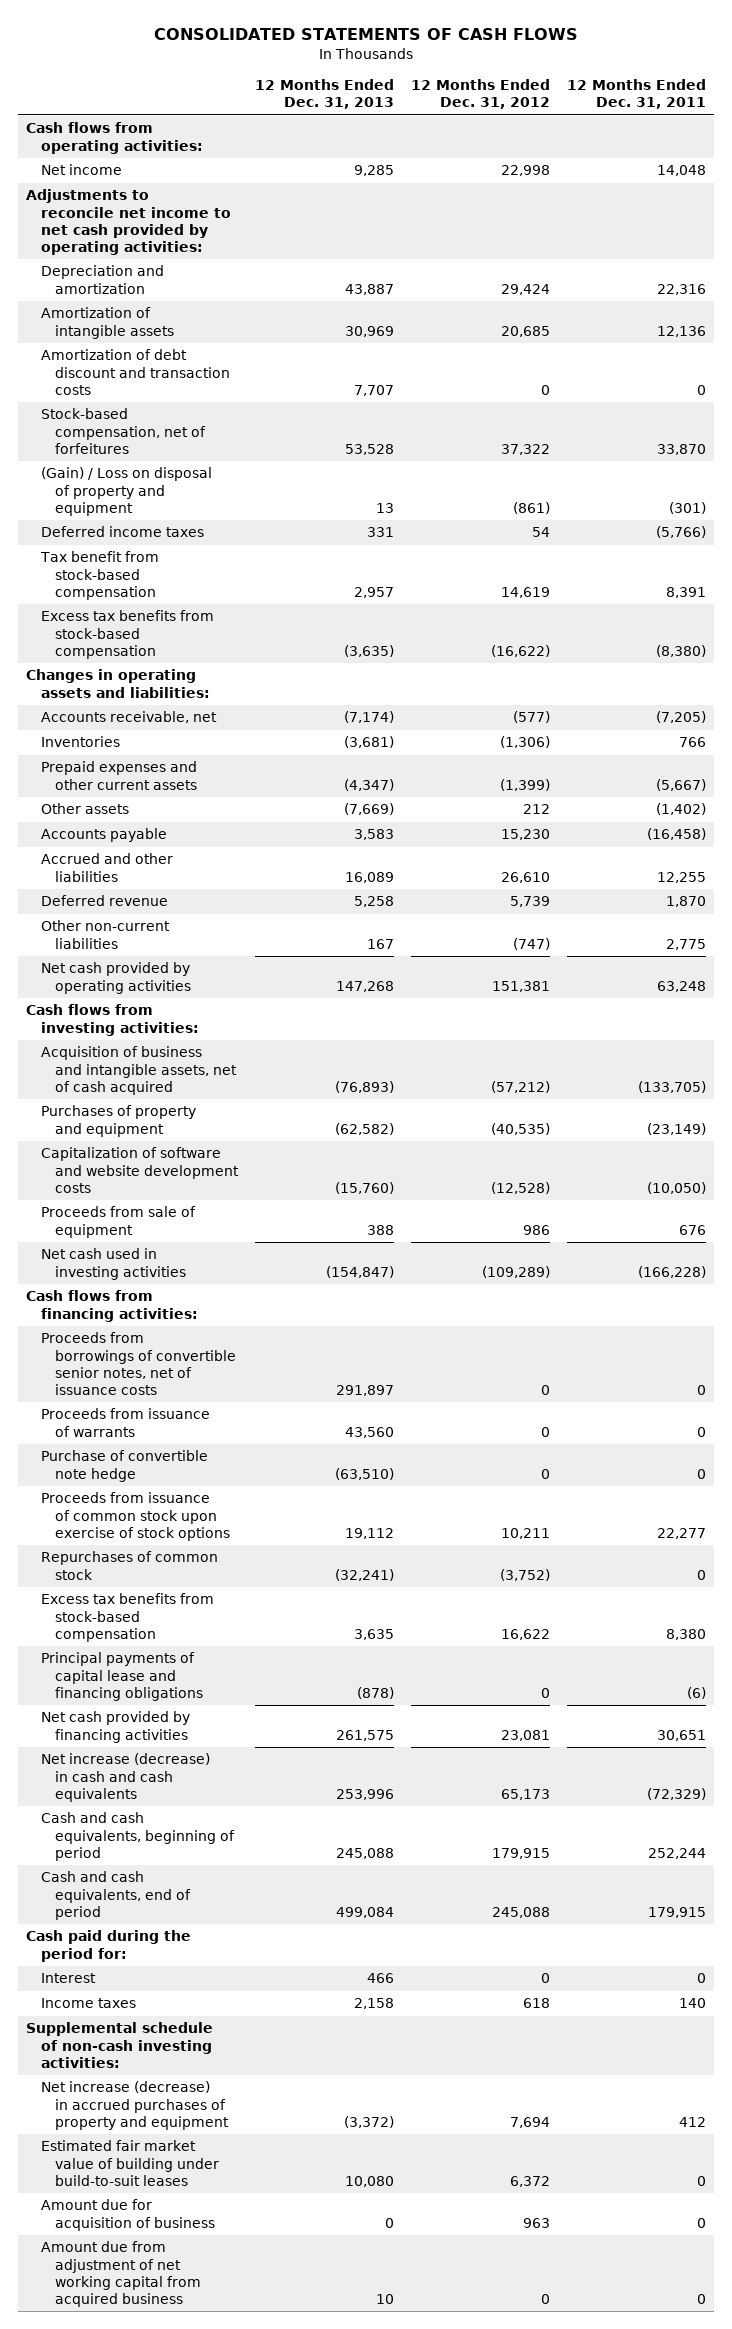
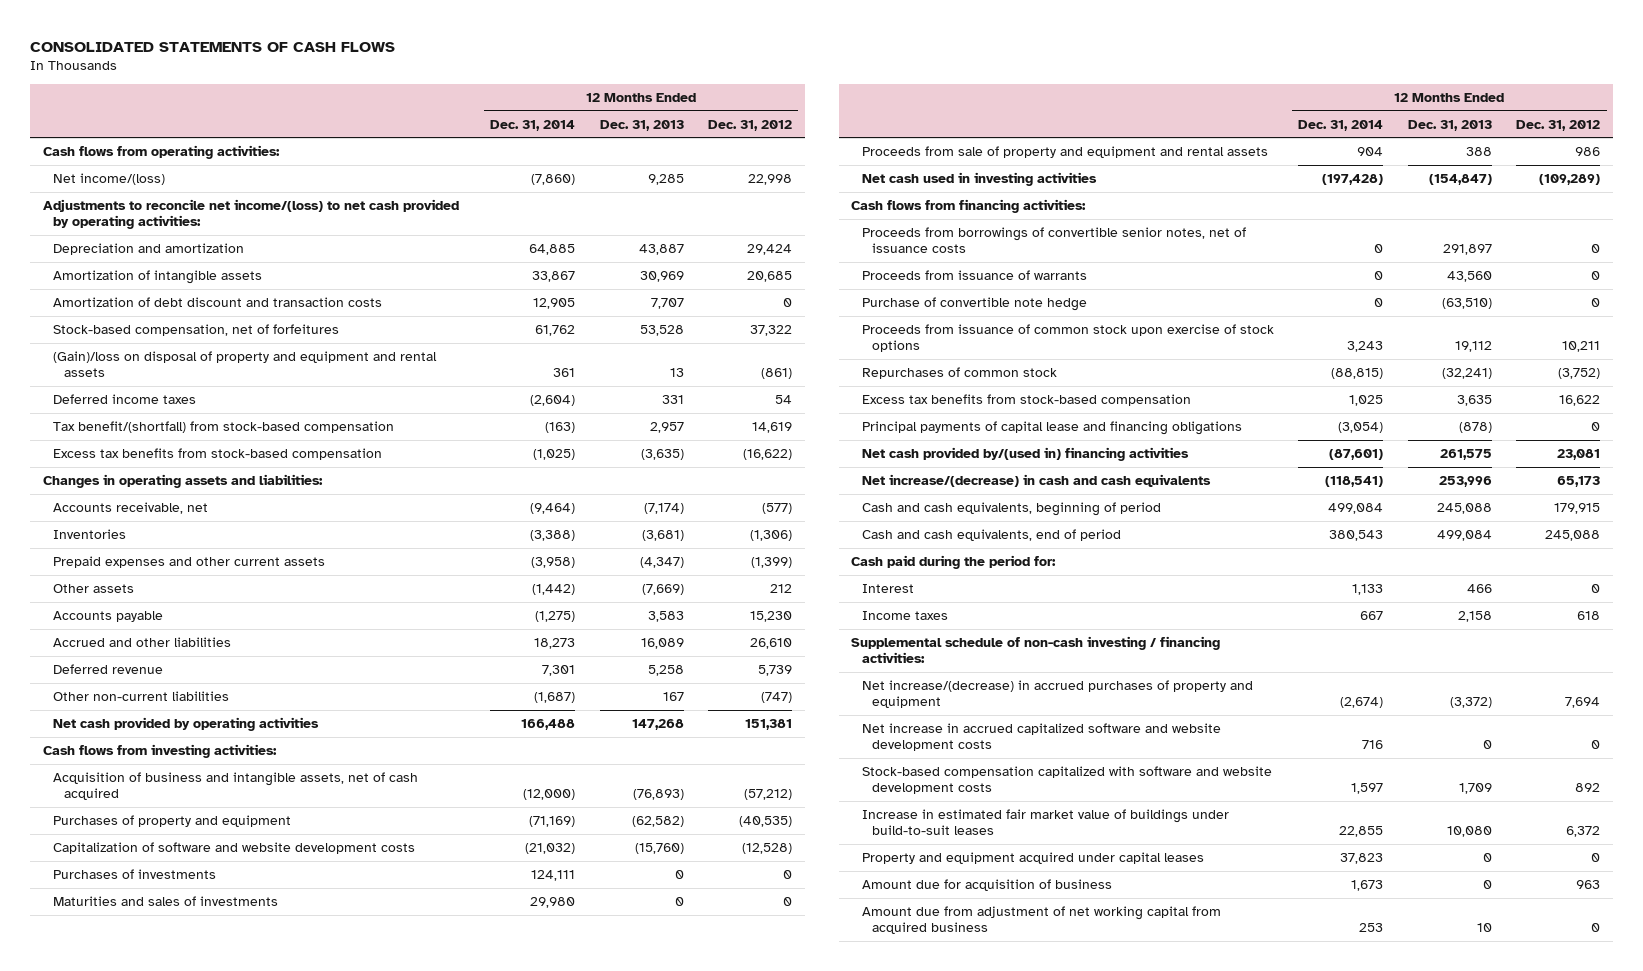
- | 12 Months Ended Dec. 31, 2013 | 12 Months Ended Dec. 31, 2012 | 12 Months Ended Dec. 31, 2011
+ | 12 Months Ended Dec. 31, 2014 | 12 Months Ended Dec. 31, 2013 | 12 Months Ended Dec. 31, 2012
- Net income | 9,285 | 22,998 | 14,048
- Adjustments to reconcile net income to net cash provided by operating activities:
+ Net income/(loss) | (7,860) | 9,285 | 22,998
+ Adjustments to reconcile net income/(loss) to net cash provided by operating activities:
- (Gain) / Loss on disposal of property and equipment | 13 | (861) | (301)
+ (Gain)/loss on disposal of property and equipment and rental assets | 361 | 13 | (861)
- Tax benefit from stock-based compensation | 2,957 | 14,619 | 8,391
+ Tax benefit/(shortfall) from stock-based compensation | (163) | 2,957 | 14,619
- Proceeds from sale of equipment | 388 | 986 | 676
+ Purchases of investments | 124,111 | 0 | 0
+ Maturities and sales of investments | 29,980 | 0 | 0
+ Proceeds from sale of property and equipment and rental assets | 904 | 388 | 986
- Net cash provided by financing activities | 261,575 | 23,081 | 30,651
- Net increase (decrease) in cash and cash equivalents | 253,996 | 65,173 | (72,329)
+ Net cash provided by/(used in) financing activities | (87,601) | 261,575 | 23,081
+ Net increase/(decrease) in cash and cash equivalents | (118,541) | 253,996 | 65,173
- Supplemental schedule of non-cash investing activities:
- Net increase (decrease) in accrued purchases of property and equipment | (3,372) | 7,694 | 412
- Estimated fair market value of building under build-to-suit leases | 10,080 | 6,372 | 0
+ Supplemental schedule of non-cash investing / financing activities:
+ Net increase/(decrease) in accrued purchases of property and equipment | (2,674) | (3,372) | 7,694
+ Net increase in accrued capitalized software and website development costs | 716 | 0 | 0
+ Stock-based compensation capitalized with software and website development costs | 1,597 | 1,709 | 892
+ Increase in estimated fair market value of buildings under build-to-suit leases | 22,855 | 10,080 | 6,372
+ Property and equipment acquired under capital leases | 37,823 | 0 | 0

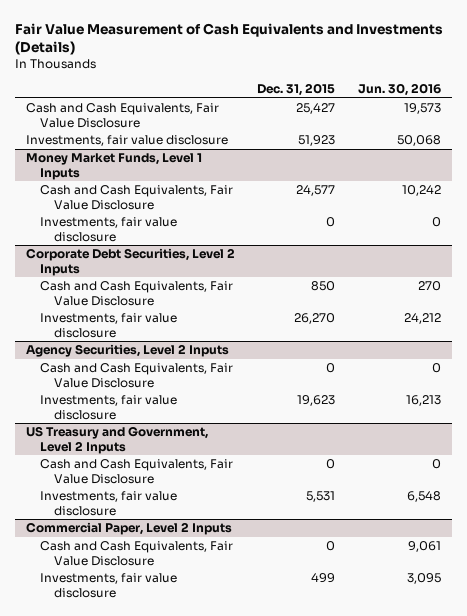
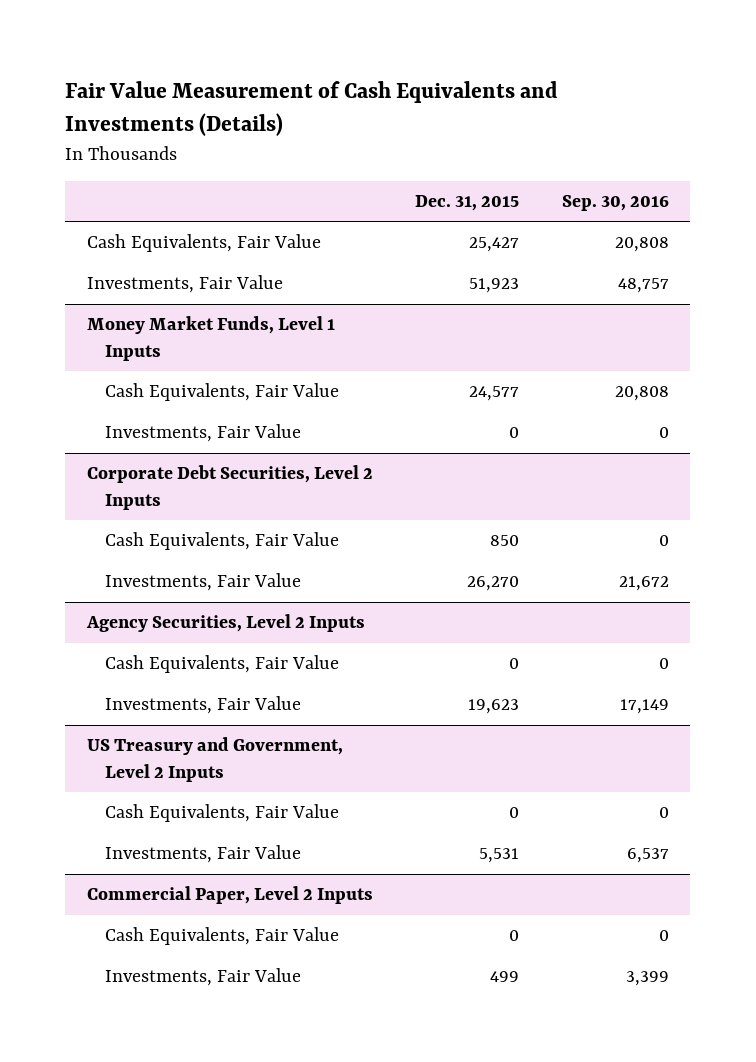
- | Dec. 31, 2015 | Jun. 30, 2016
+ | Dec. 31, 2015 | Sep. 30, 2016
- Cash and Cash Equivalents, Fair Value Disclosure | 25,427 | 19,573
- Investments, fair value disclosure | 51,923 | 50,068
+ Cash Equivalents, Fair Value | 25,427 | 20,808
+ Investments, Fair Value | 51,923 | 48,757
@ Money Market Funds, Level 1 Inputs
- Cash and Cash Equivalents, Fair Value Disclosure | 24,577 | 10,242
- Investments, fair value disclosure | 0 | 0
+ Cash Equivalents, Fair Value | 24,577 | 20,808
+ Investments, Fair Value | 0 | 0
@ Corporate Debt Securities, Level 2 Inputs
- Cash and Cash Equivalents, Fair Value Disclosure | 850 | 270
- Investments, fair value disclosure | 26,270 | 24,212
+ Cash Equivalents, Fair Value | 850 | 0
+ Investments, Fair Value | 26,270 | 21,672
@ Agency Securities, Level 2 Inputs
- Cash and Cash Equivalents, Fair Value Disclosure | 0 | 0
- Investments, fair value disclosure | 19,623 | 16,213
+ Cash Equivalents, Fair Value | 0 | 0
+ Investments, Fair Value | 19,623 | 17,149
@ US Treasury and Government, Level 2 Inputs
- Cash and Cash Equivalents, Fair Value Disclosure | 0 | 0
- Investments, fair value disclosure | 5,531 | 6,548
+ Cash Equivalents, Fair Value | 0 | 0
+ Investments, Fair Value | 5,531 | 6,537
@ Commercial Paper, Level 2 Inputs
- Cash and Cash Equivalents, Fair Value Disclosure | 0 | 9,061
- Investments, fair value disclosure | 499 | 3,095
+ Cash Equivalents, Fair Value | 0 | 0
+ Investments, Fair Value | 499 | 3,399

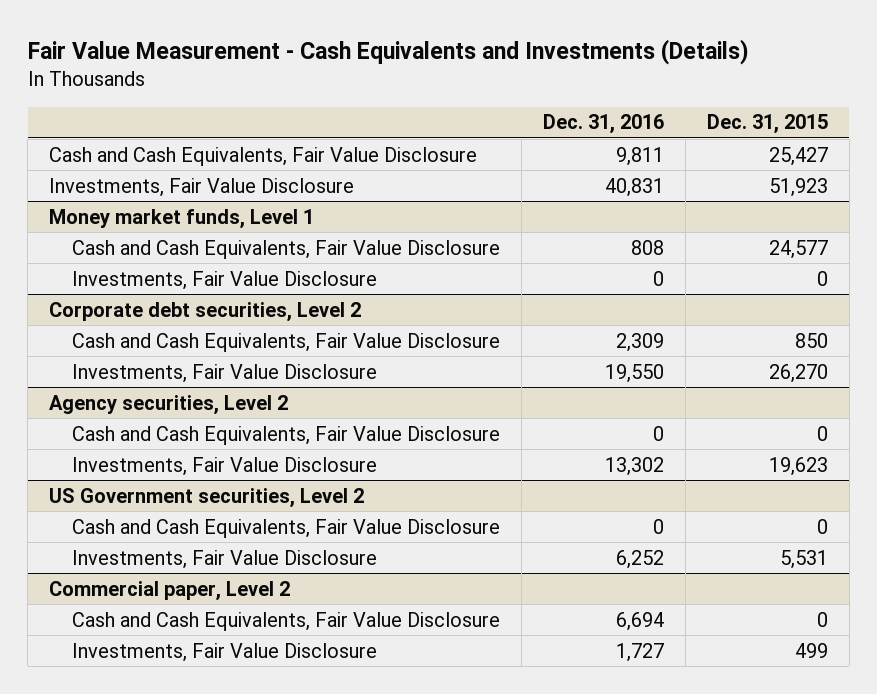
- Fair Value Measurement of Cash Equivalents and Investments (Details)
+ Fair Value Measurement - Cash Equivalents and Investments (Details)
- | Dec. 31, 2015 | Sep. 30, 2016
+ | Dec. 31, 2016 | Dec. 31, 2015
- Cash Equivalents, Fair Value | 25,427 | 20,808
- Investments, Fair Value | 51,923 | 48,757
- Money Market Funds, Level 1 Inputs
- Cash Equivalents, Fair Value | 24,577 | 20,808
- Investments, Fair Value | 0 | 0
- Corporate Debt Securities, Level 2 Inputs
- Cash Equivalents, Fair Value | 850 | 0
- Investments, Fair Value | 26,270 | 21,672
- Agency Securities, Level 2 Inputs
- Cash Equivalents, Fair Value | 0 | 0
- Investments, Fair Value | 19,623 | 17,149
- US Treasury and Government, Level 2 Inputs
- Cash Equivalents, Fair Value | 0 | 0
- Investments, Fair Value | 5,531 | 6,537
- Commercial Paper, Level 2 Inputs
- Cash Equivalents, Fair Value | 0 | 0
- Investments, Fair Value | 499 | 3,399
+ Cash and Cash Equivalents, Fair Value Disclosure | 9,811 | 25,427
+ Investments, Fair Value Disclosure | 40,831 | 51,923
+ Money market funds, Level 1
+ Cash and Cash Equivalents, Fair Value Disclosure | 808 | 24,577
+ Investments, Fair Value Disclosure | 0 | 0
+ Corporate debt securities, Level 2
+ Cash and Cash Equivalents, Fair Value Disclosure | 2,309 | 850
+ Investments, Fair Value Disclosure | 19,550 | 26,270
+ Agency securities, Level 2
+ Cash and Cash Equivalents, Fair Value Disclosure | 0 | 0
+ Investments, Fair Value Disclosure | 13,302 | 19,623
+ US Government securities, Level 2
+ Cash and Cash Equivalents, Fair Value Disclosure | 0 | 0
+ Investments, Fair Value Disclosure | 6,252 | 5,531
+ Commercial paper, Level 2
+ Cash and Cash Equivalents, Fair Value Disclosure | 6,694 | 0
+ Investments, Fair Value Disclosure | 1,727 | 499

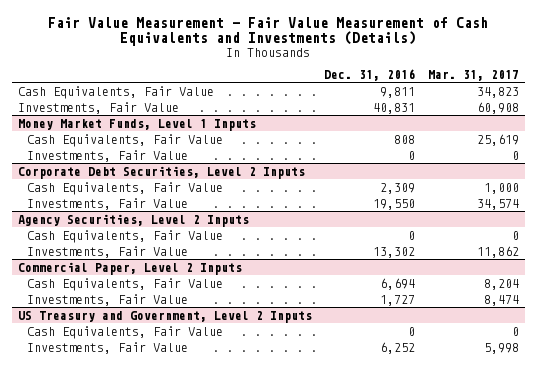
- Fair Value Measurement - Cash Equivalents and Investments (Details)
+ Fair Value Measurement - Fair Value Measurement of Cash Equivalents and Investments (Details)
- | Dec. 31, 2016 | Dec. 31, 2015
+ | Dec. 31, 2016 | Mar. 31, 2017
- Cash and Cash Equivalents, Fair Value Disclosure | 9,811 | 25,427
- Investments, Fair Value Disclosure | 40,831 | 51,923
- Money market funds, Level 1
- Cash and Cash Equivalents, Fair Value Disclosure | 808 | 24,577
- Investments, Fair Value Disclosure | 0 | 0
- Corporate debt securities, Level 2
- Cash and Cash Equivalents, Fair Value Disclosure | 2,309 | 850
- Investments, Fair Value Disclosure | 19,550 | 26,270
- Agency securities, Level 2
- Cash and Cash Equivalents, Fair Value Disclosure | 0 | 0
- Investments, Fair Value Disclosure | 13,302 | 19,623
- US Government securities, Level 2
- Cash and Cash Equivalents, Fair Value Disclosure | 0 | 0
- Investments, Fair Value Disclosure | 6,252 | 5,531
- Commercial paper, Level 2
- Cash and Cash Equivalents, Fair Value Disclosure | 6,694 | 0
- Investments, Fair Value Disclosure | 1,727 | 499
+ Cash Equivalents, Fair Value | 9,811 | 34,823
+ Investments, Fair Value | 40,831 | 60,908
+ Money Market Funds, Level 1 Inputs
+ Cash Equivalents, Fair Value | 808 | 25,619
+ Investments, Fair Value | 0 | 0
+ Corporate Debt Securities, Level 2 Inputs
+ Cash Equivalents, Fair Value | 2,309 | 1,000
+ Investments, Fair Value | 19,550 | 34,574
+ Agency Securities, Level 2 Inputs
+ Cash Equivalents, Fair Value | 0 | 0
+ Investments, Fair Value | 13,302 | 11,862
+ Commercial Paper, Level 2 Inputs
+ Cash Equivalents, Fair Value | 6,694 | 8,204
+ Investments, Fair Value | 1,727 | 8,474
+ US Treasury and Government, Level 2 Inputs
+ Cash Equivalents, Fair Value | 0 | 0
+ Investments, Fair Value | 6,252 | 5,998

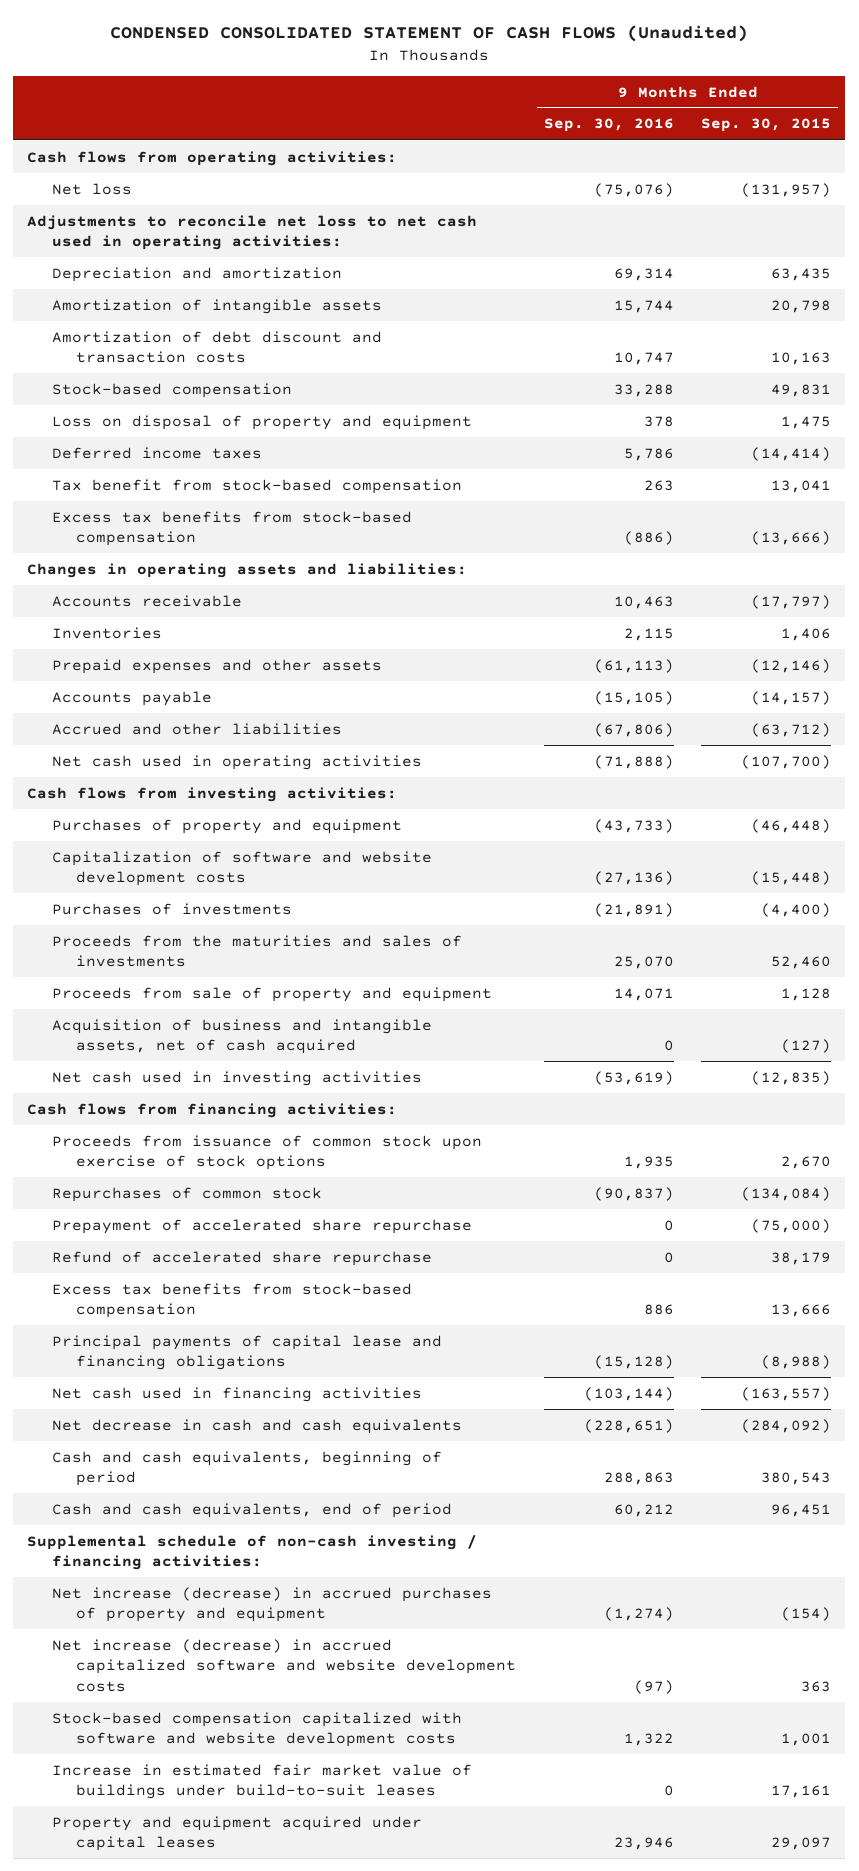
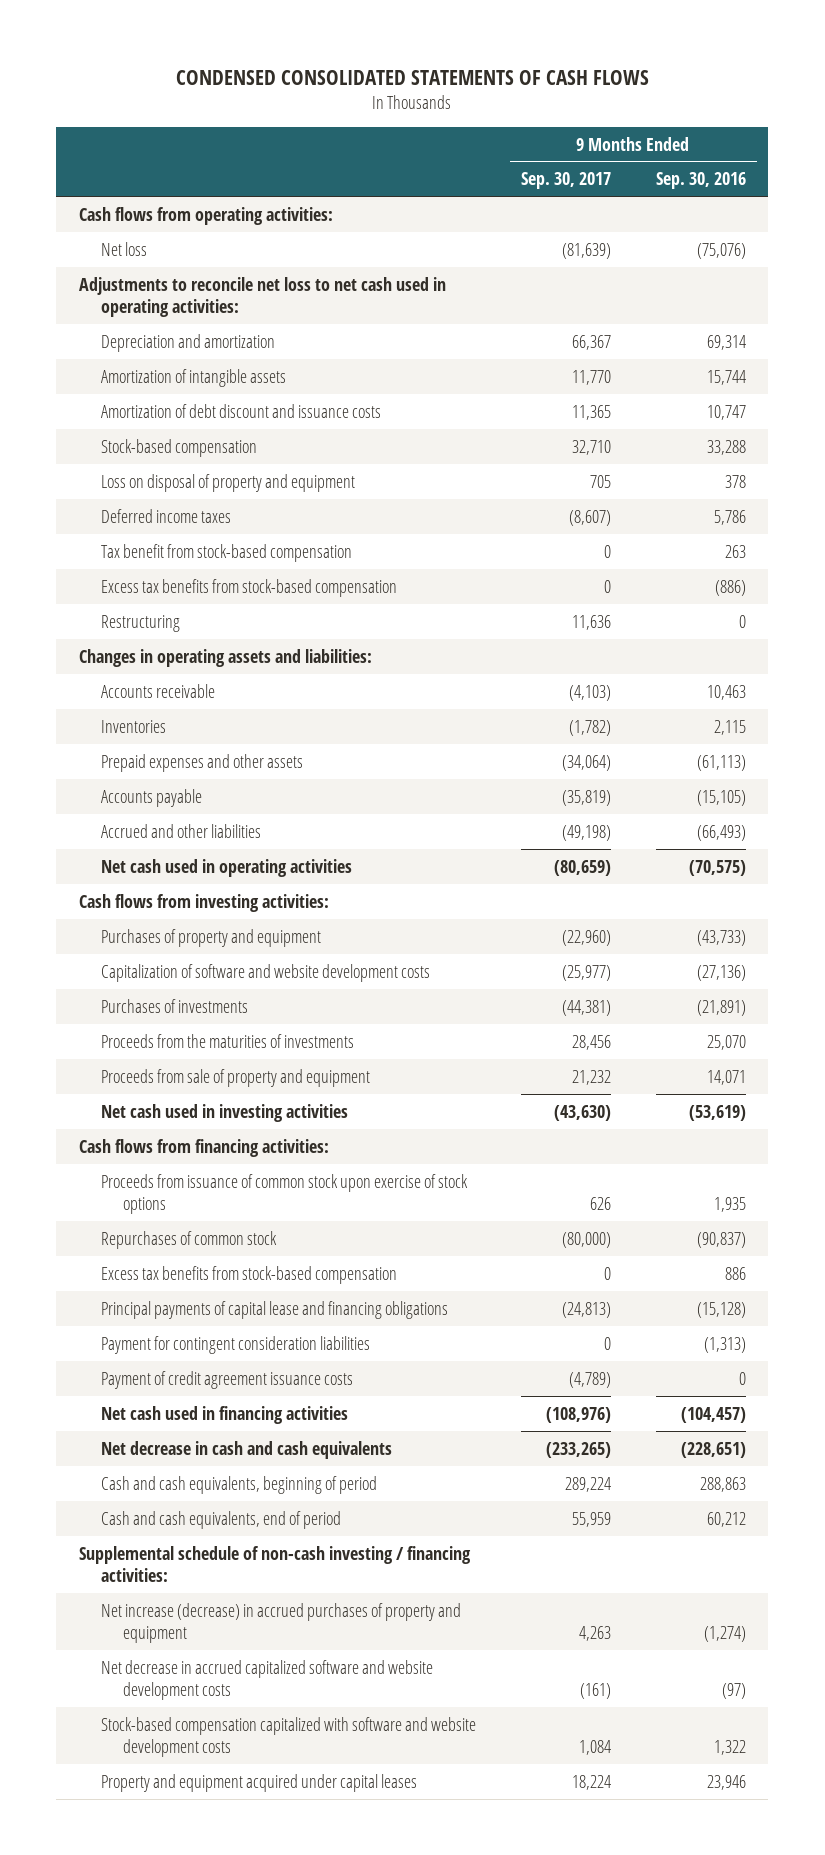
- CONDENSED CONSOLIDATED STATEMENT OF CASH FLOWS (Unaudited)
+ CONDENSED CONSOLIDATED STATEMENTS OF CASH FLOWS
- | 9 Months Ended Sep. 30, 2016 | 9 Months Ended Sep. 30, 2015
+ | 9 Months Ended Sep. 30, 2017 | 9 Months Ended Sep. 30, 2016
- Amortization of debt discount and transaction costs | 10,747 | 10,163
+ Amortization of debt discount and issuance costs | 11,365 | 10,747
+ Restructuring | 11,636 | 0
- Accrued and other liabilities | (67,806) | (63,712)
- Net cash used in operating activities | (71,888) | (107,700)
+ Accrued and other liabilities | (49,198) | (66,493)
+ Net cash used in operating activities | (80,659) | (70,575)
- Proceeds from the maturities and sales of investments | 25,070 | 52,460
+ Proceeds from the maturities of investments | 28,456 | 25,070
- Acquisition of business and intangible assets, net of cash acquired | 0 | (127)
- Prepayment of accelerated share repurchase | 0 | (75,000)
- Refund of accelerated share repurchase | 0 | 38,179
- Net cash used in financing activities | (103,144) | (163,557)
+ Payment for contingent consideration liabilities | 0 | (1,313)
+ Payment of credit agreement issuance costs | (4,789) | 0
+ Net cash used in financing activities | (108,976) | (104,457)
- Net increase (decrease) in accrued capitalized software and website development costs | (97) | 363
+ Net decrease in accrued capitalized software and website development costs | (161) | (97)
- Increase in estimated fair market value of buildings under build-to-suit leases | 0 | 17,161

